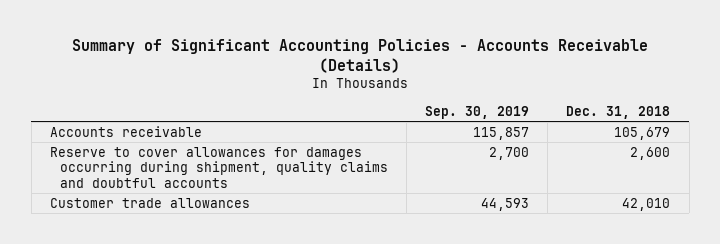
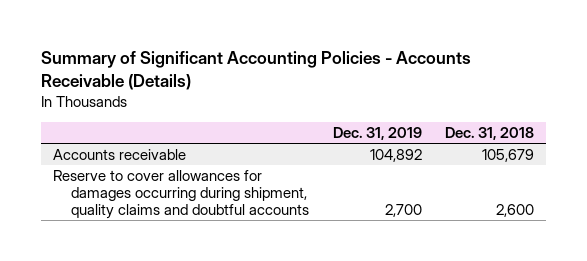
- | Sep. 30, 2019 | Dec. 31, 2018
+ | Dec. 31, 2019 | Dec. 31, 2018
- Customer trade allowances | 44,593 | 42,010

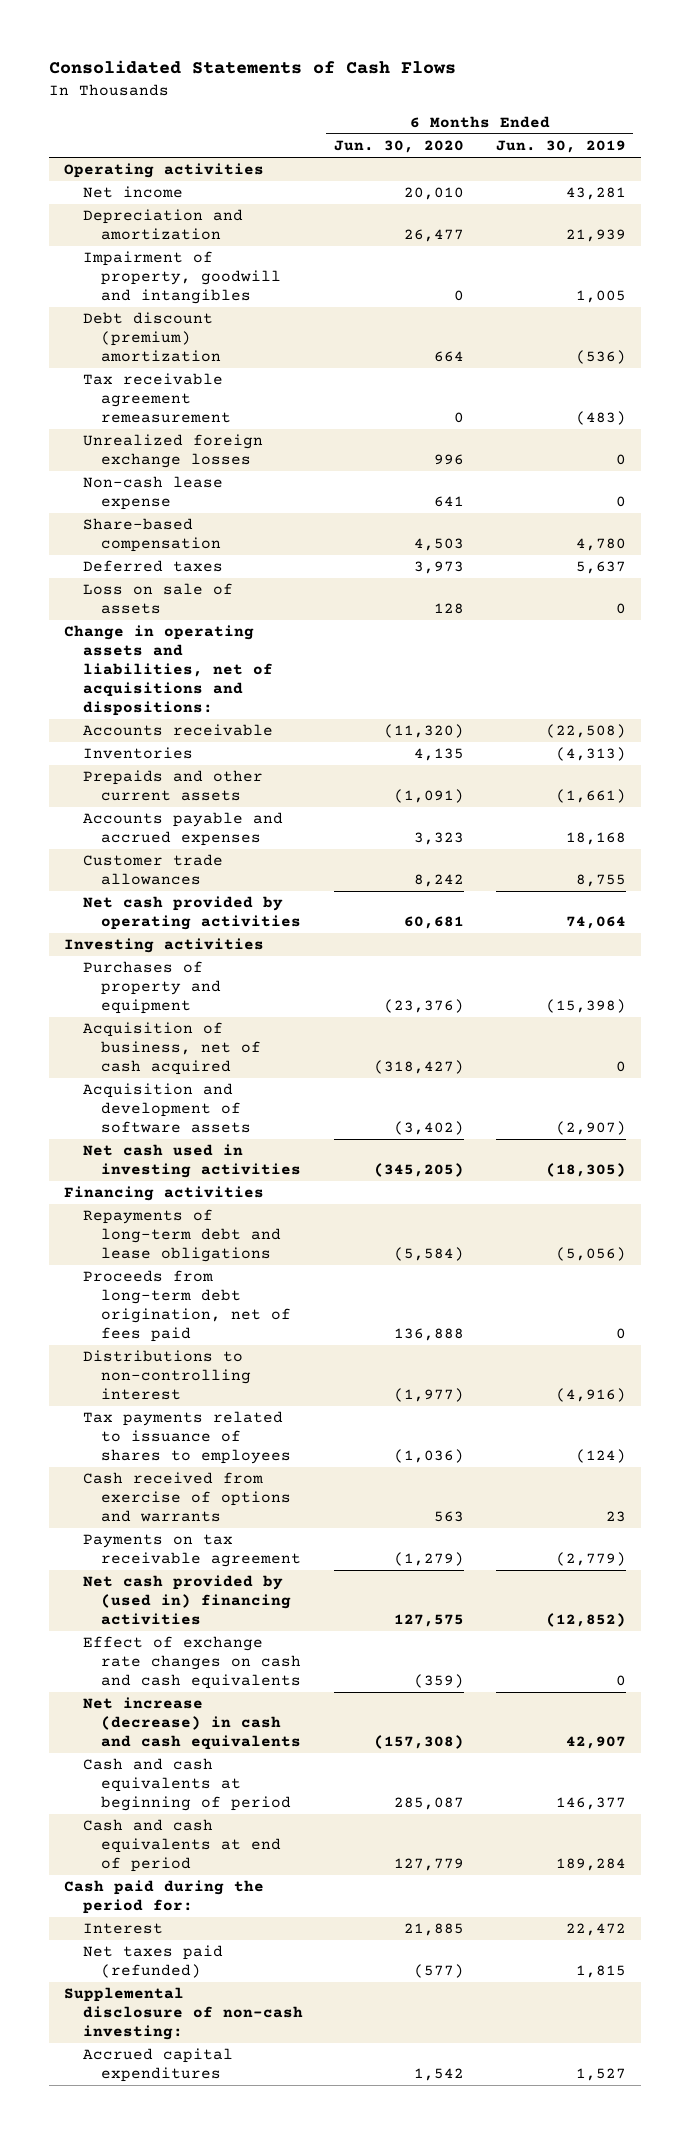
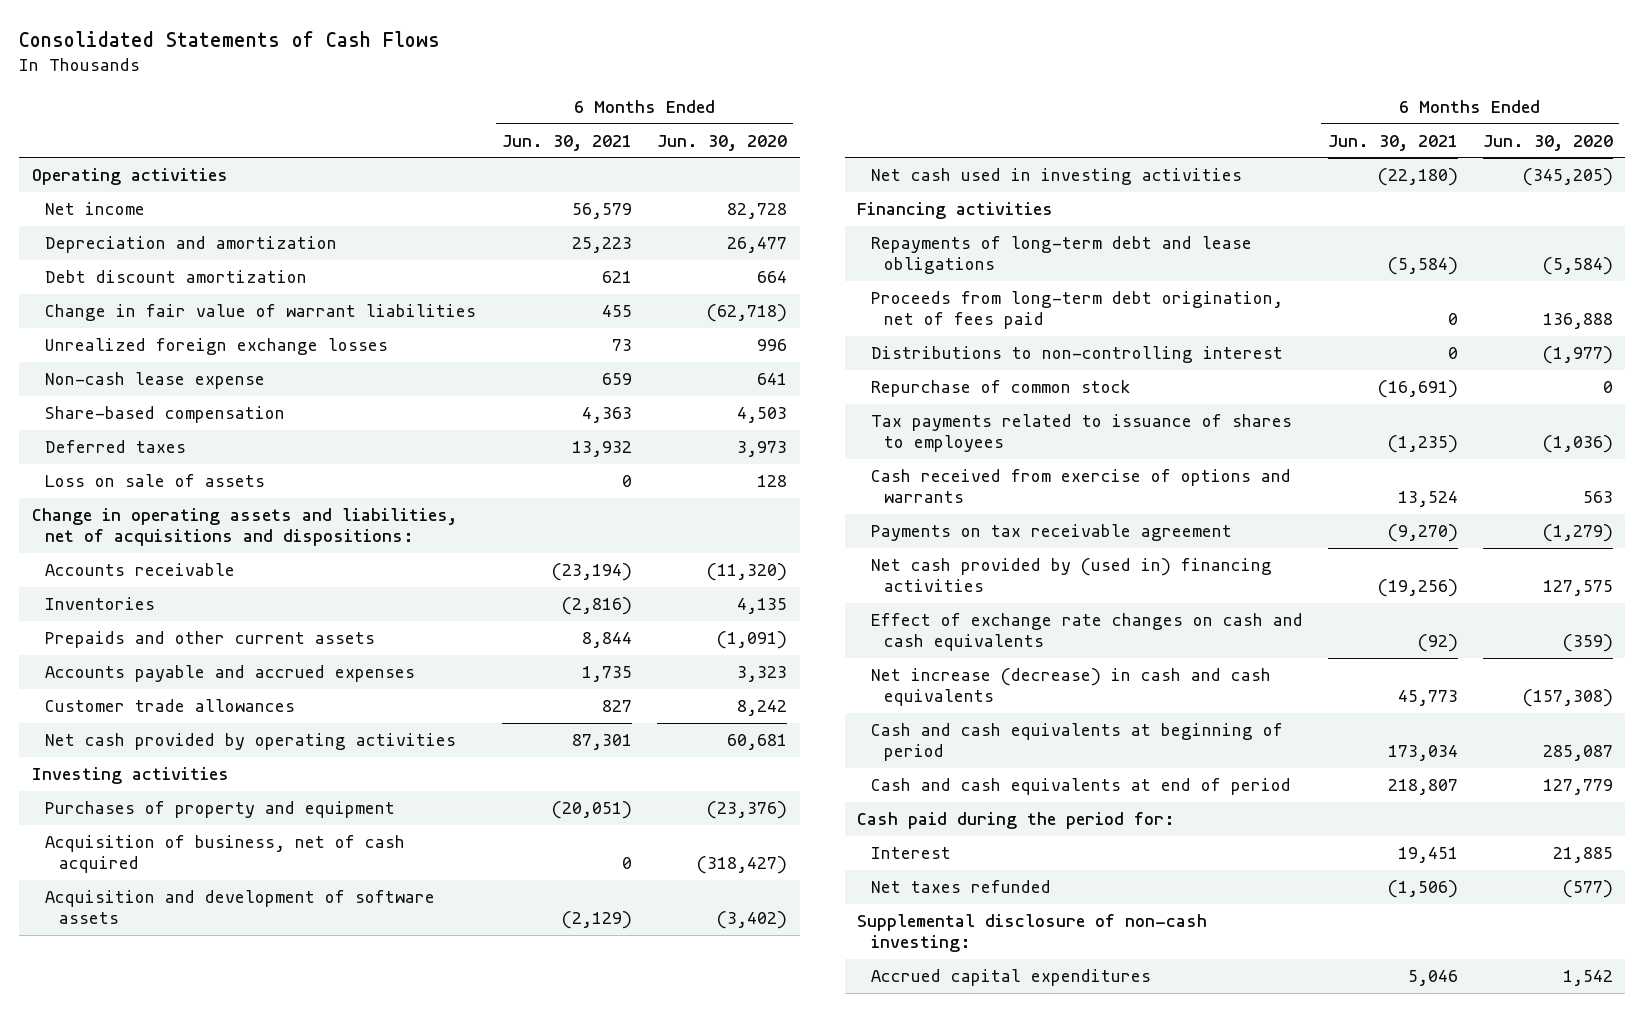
- | 6 Months Ended Jun. 30, 2020 | 6 Months Ended Jun. 30, 2019
+ | 6 Months Ended Jun. 30, 2021 | 6 Months Ended Jun. 30, 2020
- Net income | 20,010 | 43,281
+ Net income | 56,579 | 82,728
- Impairment of property, goodwill and intangibles | 0 | 1,005
- Debt discount (premium) amortization | 664 | (536)
- Tax receivable agreement remeasurement | 0 | (483)
+ Debt discount amortization | 621 | 664
+ Change in fair value of warrant liabilities | 455 | (62,718)
+ Repurchase of common stock | (16,691) | 0
- Net taxes paid (refunded) | (577) | 1,815
+ Net taxes refunded | (1,506) | (577)

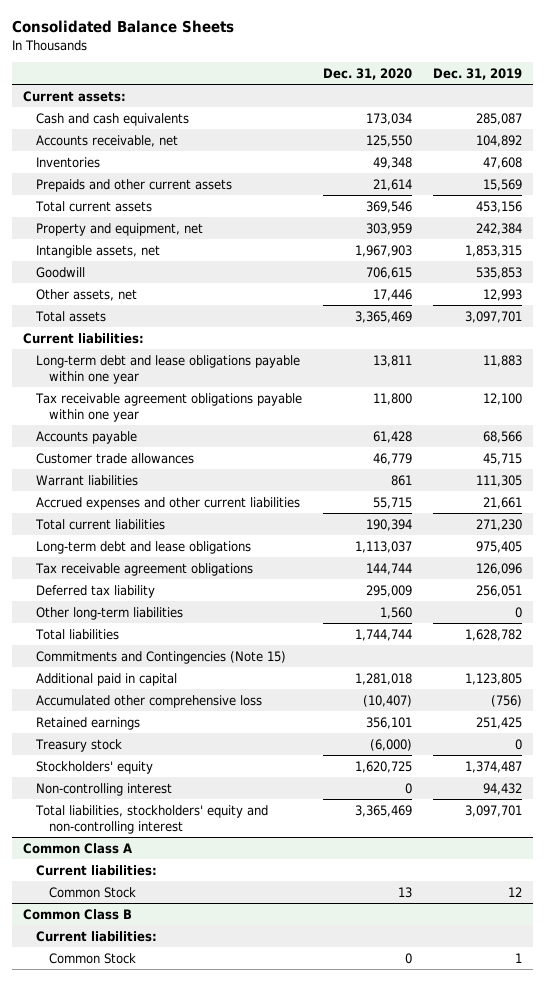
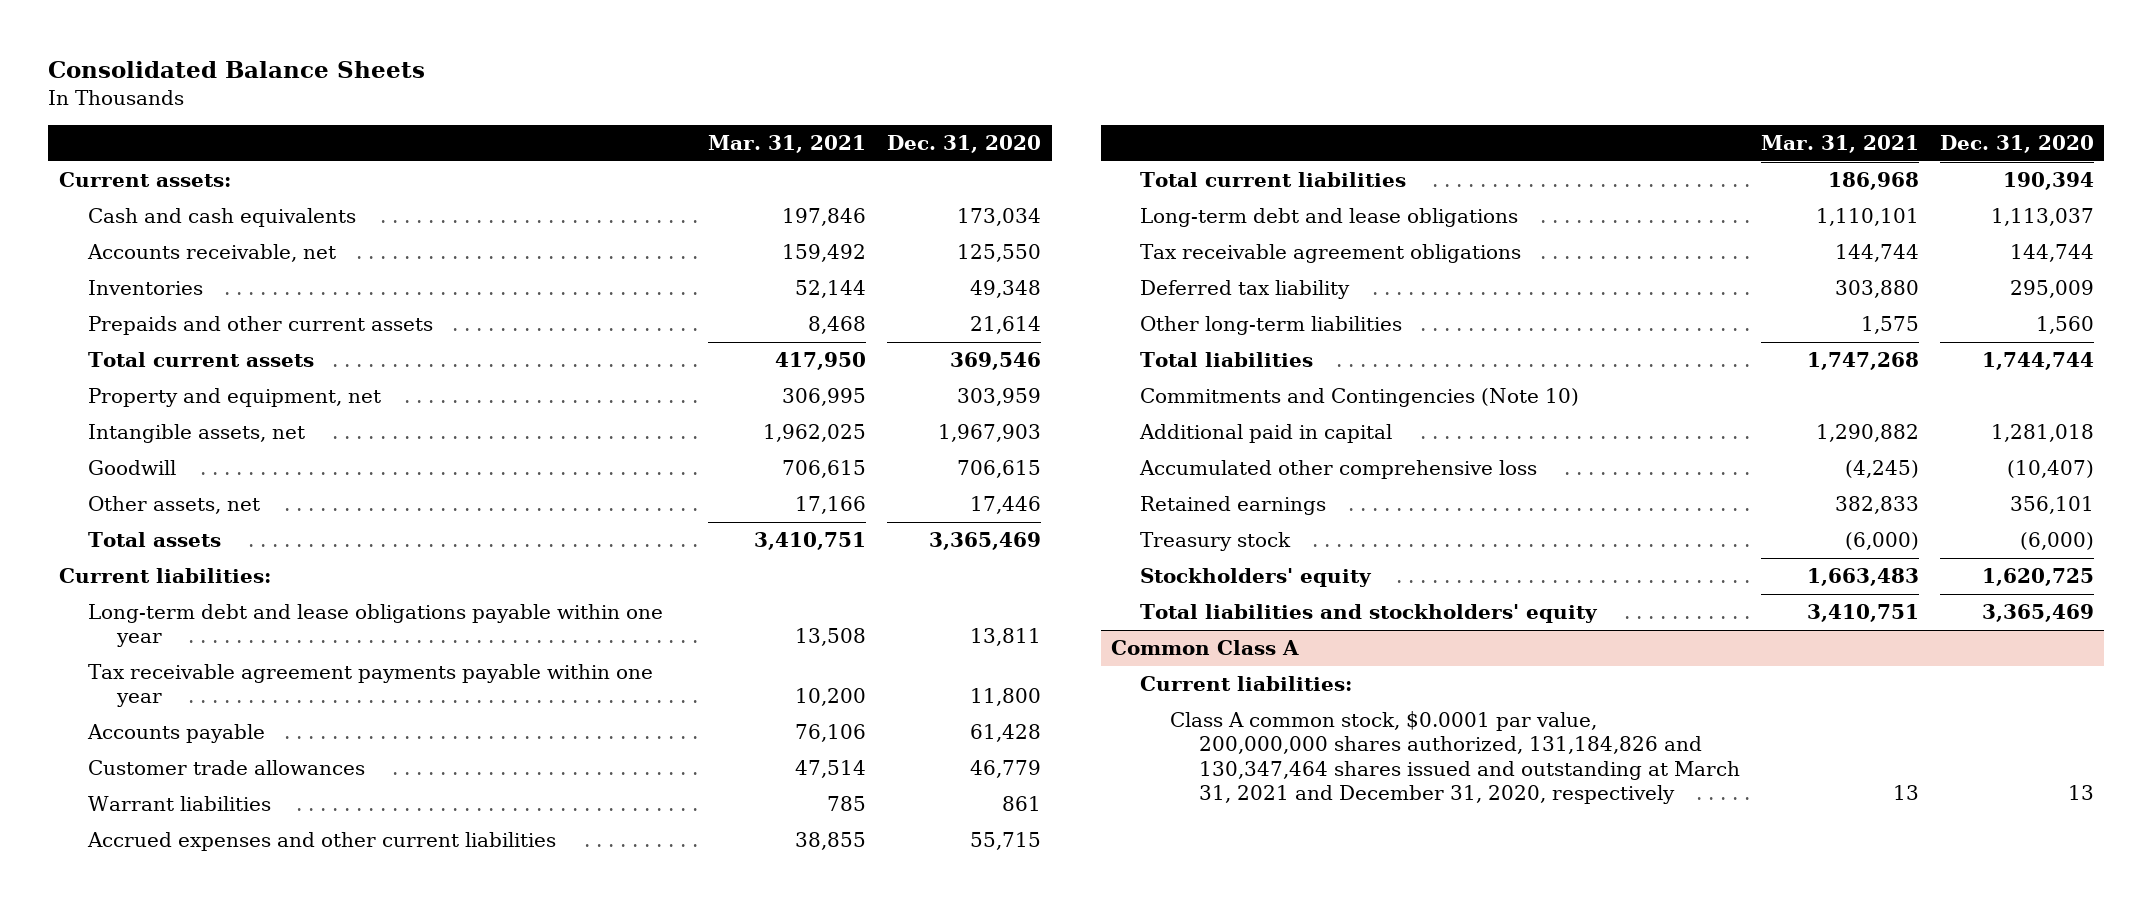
- | Dec. 31, 2020 | Dec. 31, 2019
+ | Mar. 31, 2021 | Dec. 31, 2020
- Tax receivable agreement obligations payable within one year | 11,800 | 12,100
+ Tax receivable agreement payments payable within one year | 10,200 | 11,800
- Commitments and Contingencies (Note 15)
+ Commitments and Contingencies (Note 10)
- Non-controlling interest | 0 | 94,432
- Total liabilities, stockholders' equity and non-controlling interest | 3,365,469 | 3,097,701
+ Total liabilities and stockholders' equity | 3,410,751 | 3,365,469
@ Common Class A
- Common Stock | 13 | 12
- Common Class B
- Current liabilities:
- Common Stock | 0 | 1
@ Common Class A
+ Class A common stock, $0.0001 par value, 200,000,000 shares authorized, 131,184,826 and 130,347,464 shares issued and outstanding at March 31, 2021 and December 31, 2020, respectively | 13 | 13

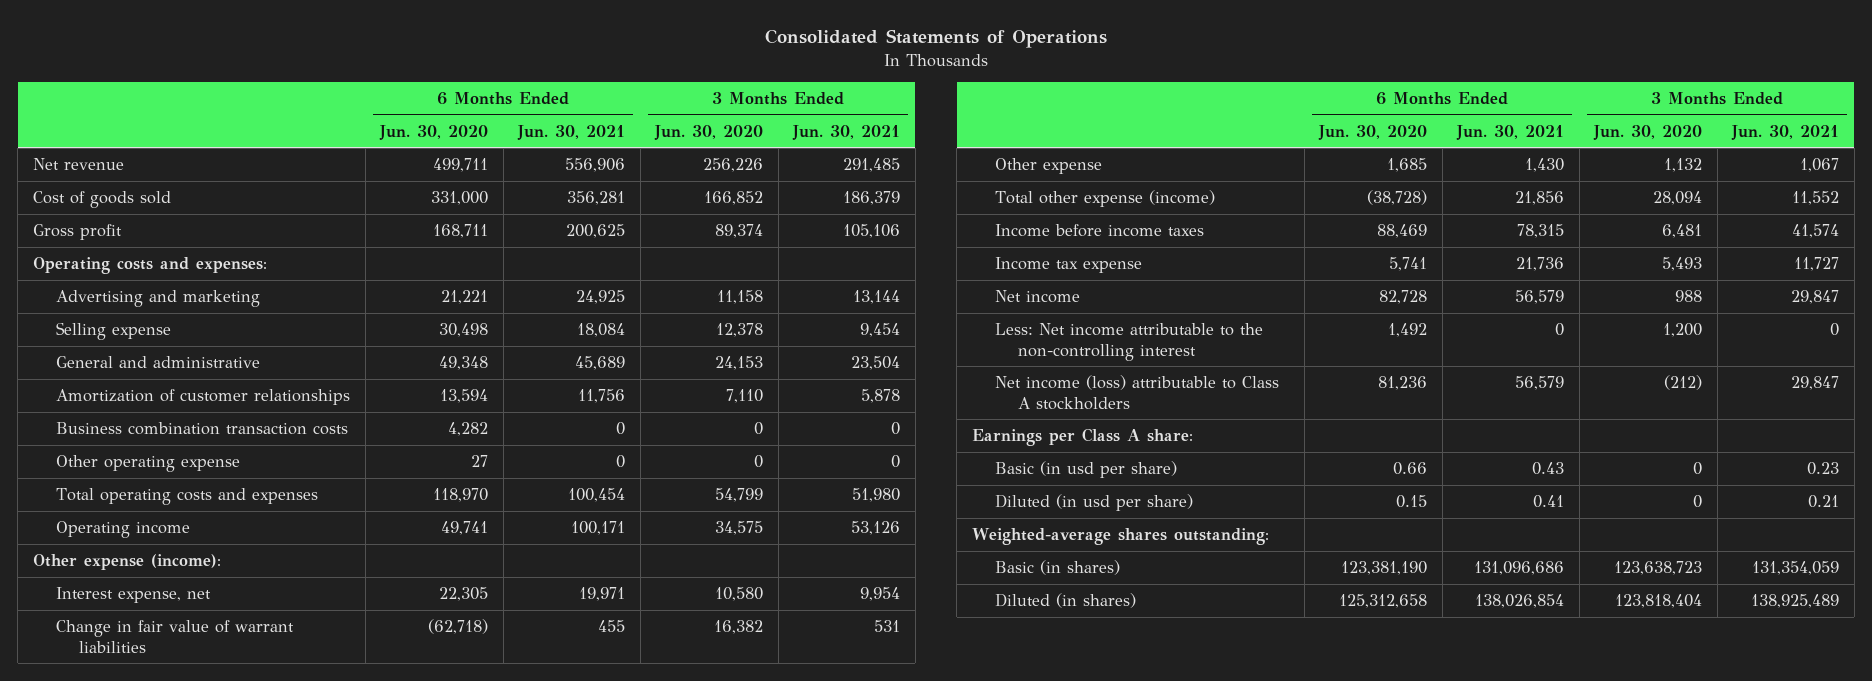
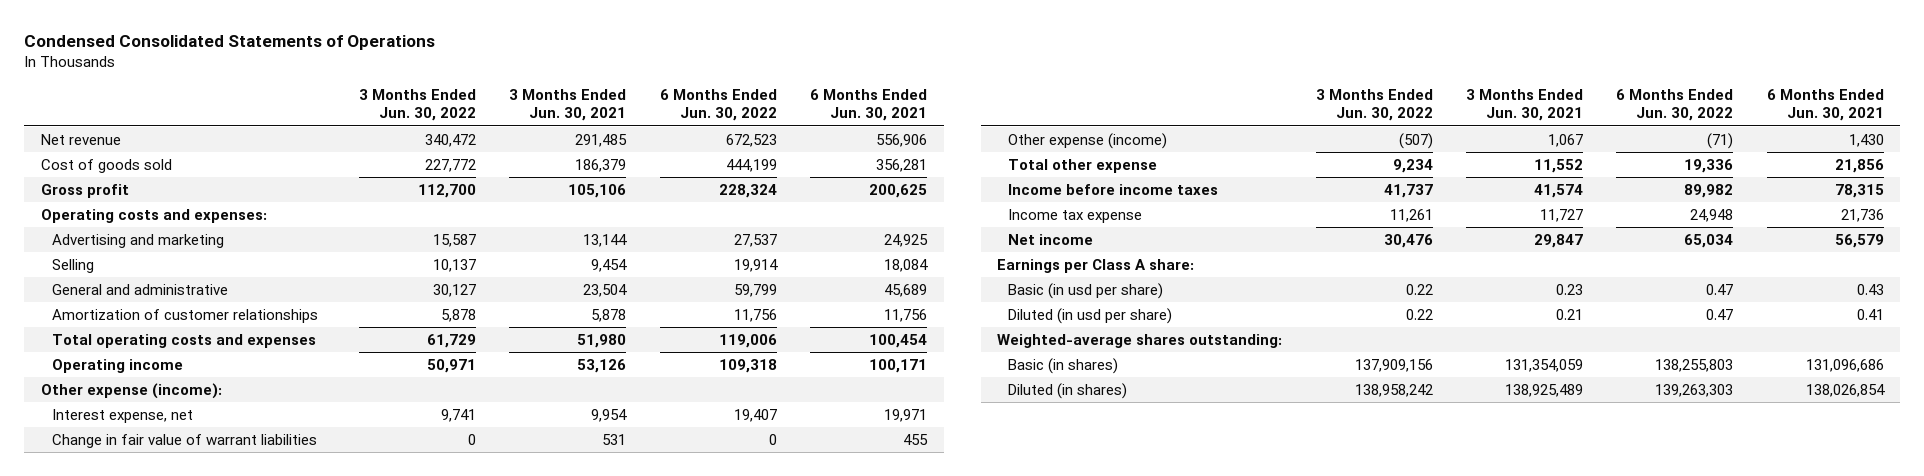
- Consolidated Statements of Operations
+ Condensed Consolidated Statements of Operations
- | 6 Months Ended Jun. 30, 2020 | 6 Months Ended Jun. 30, 2021 | 3 Months Ended Jun. 30, 2020 | 3 Months Ended Jun. 30, 2021
+ | 3 Months Ended Jun. 30, 2022 | 3 Months Ended Jun. 30, 2021 | 6 Months Ended Jun. 30, 2022 | 6 Months Ended Jun. 30, 2021
- Selling expense | 30,498 | 18,084 | 12,378 | 9,454
+ Selling | 10,137 | 9,454 | 19,914 | 18,084
- Business combination transaction costs | 4,282 | 0 | 0 | 0
- Other operating expense | 27 | 0 | 0 | 0
- Other expense | 1,685 | 1,430 | 1,132 | 1,067
- Total other expense (income) | (38,728) | 21,856 | 28,094 | 11,552
+ Other expense (income) | (507) | 1,067 | (71) | 1,430
+ Total other expense | 9,234 | 11,552 | 19,336 | 21,856
- Less: Net income attributable to the non-controlling interest | 1,492 | 0 | 1,200 | 0
- Net income (loss) attributable to Class A stockholders | 81,236 | 56,579 | (212) | 29,847

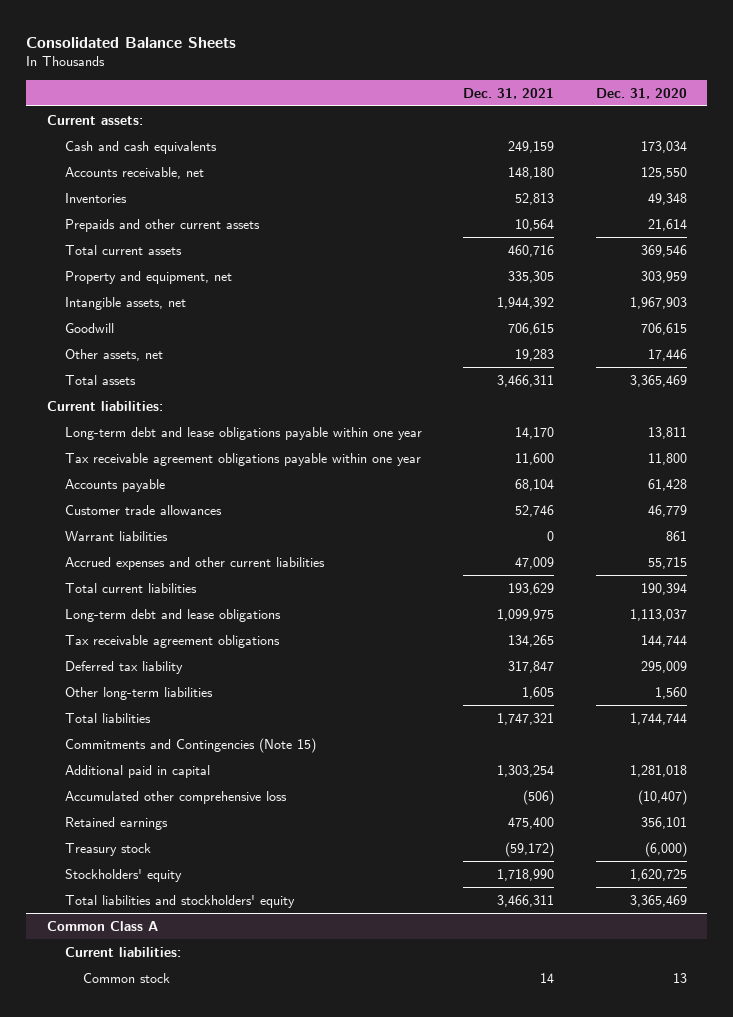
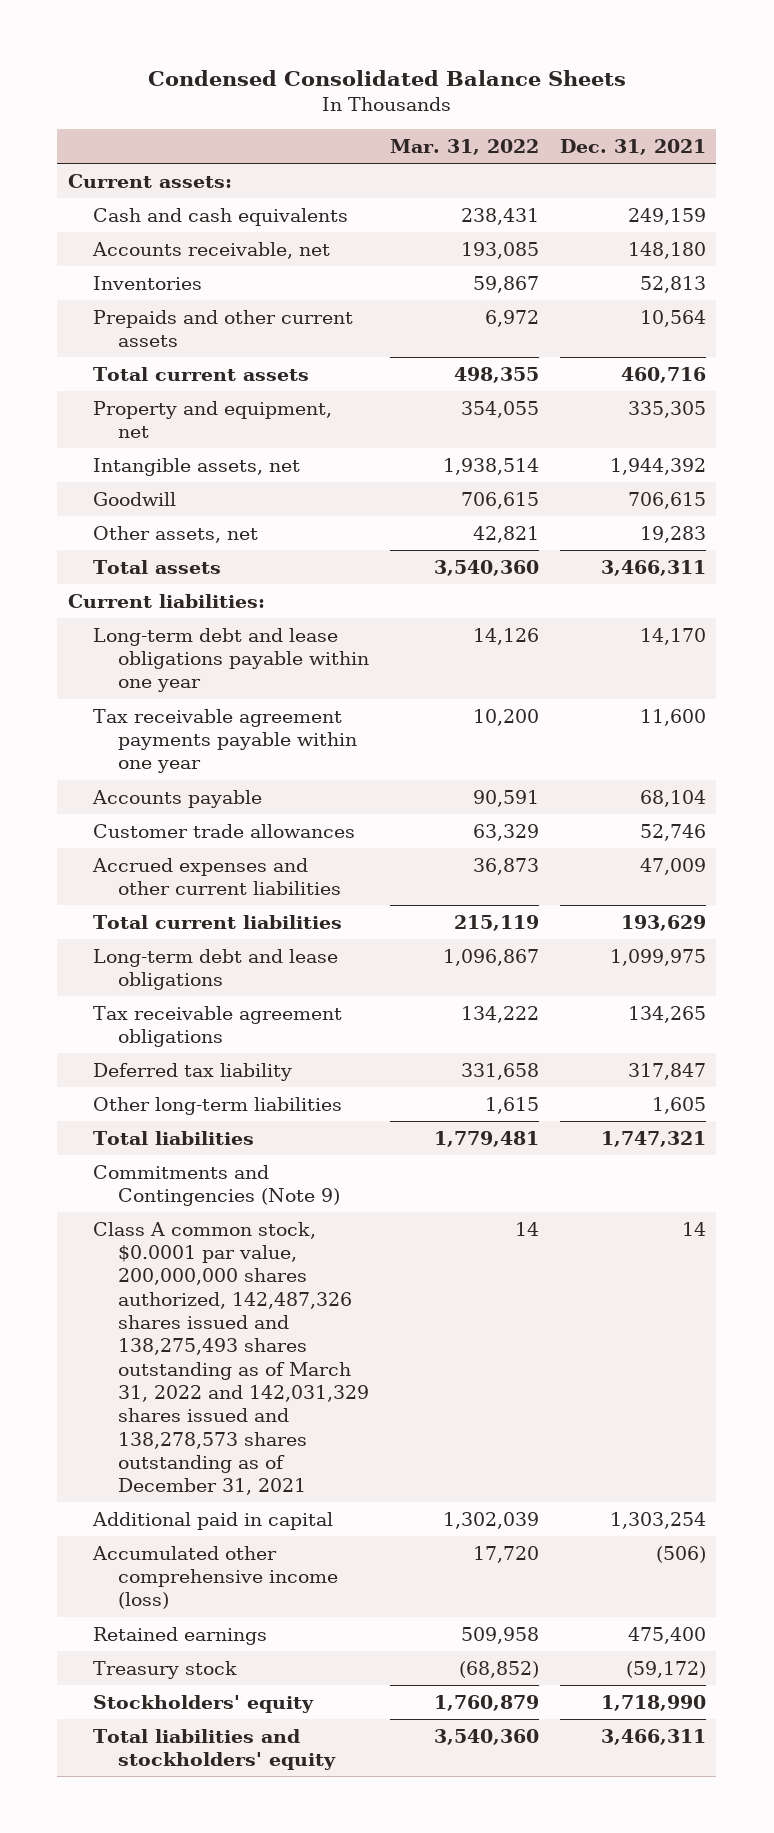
- Consolidated Balance Sheets
+ Condensed Consolidated Balance Sheets
- | Dec. 31, 2021 | Dec. 31, 2020
+ | Mar. 31, 2022 | Dec. 31, 2021
- Tax receivable agreement obligations payable within one year | 11,600 | 11,800
+ Tax receivable agreement payments payable within one year | 10,200 | 11,600
- Warrant liabilities | 0 | 861
- Commitments and Contingencies (Note 15)
+ Commitments and Contingencies (Note 9)
+ Class A common stock, $0.0001 par value, 200,000,000 shares authorized, 142,487,326 shares issued and 138,275,493 shares outstanding as of March 31, 2022 and 142,031,329 shares issued and 138,278,573 shares outstanding as of December 31, 2021 | 14 | 14
- Accumulated other comprehensive loss | (506) | (10,407)
+ Accumulated other comprehensive income (loss) | 17,720 | (506)
- Common Class A
- Current liabilities:
- Common stock | 14 | 13

